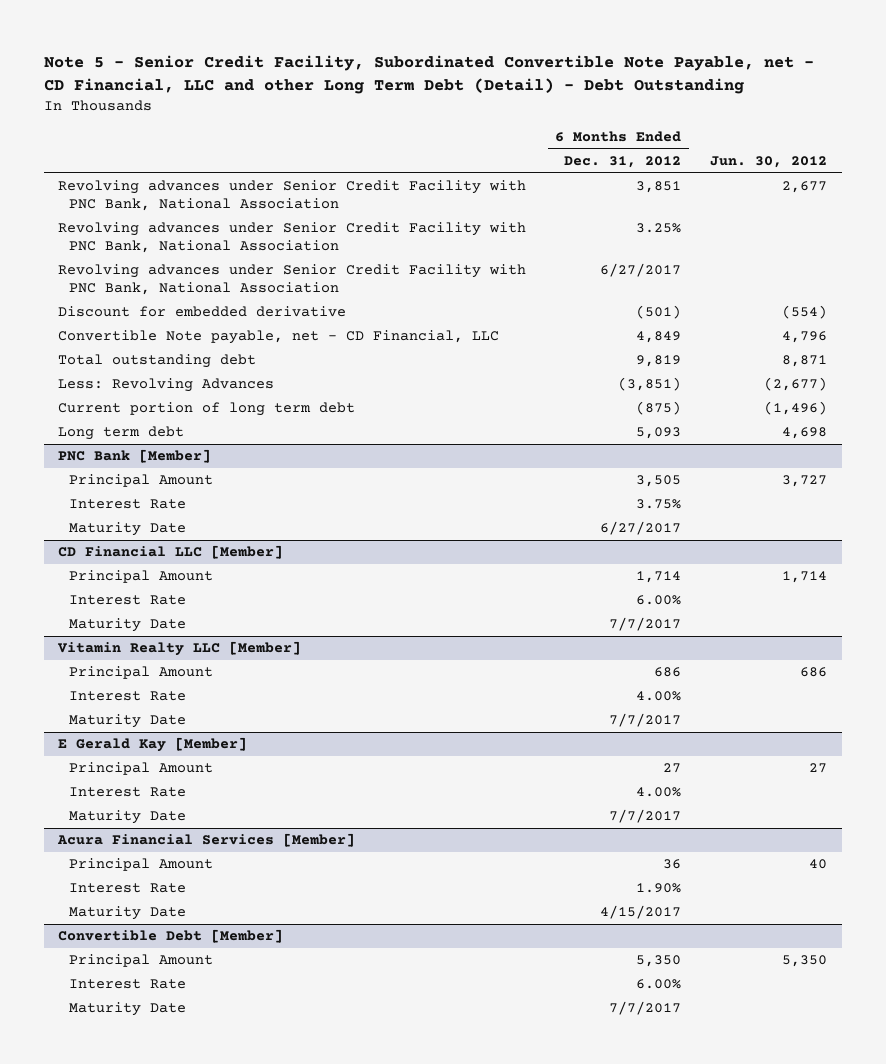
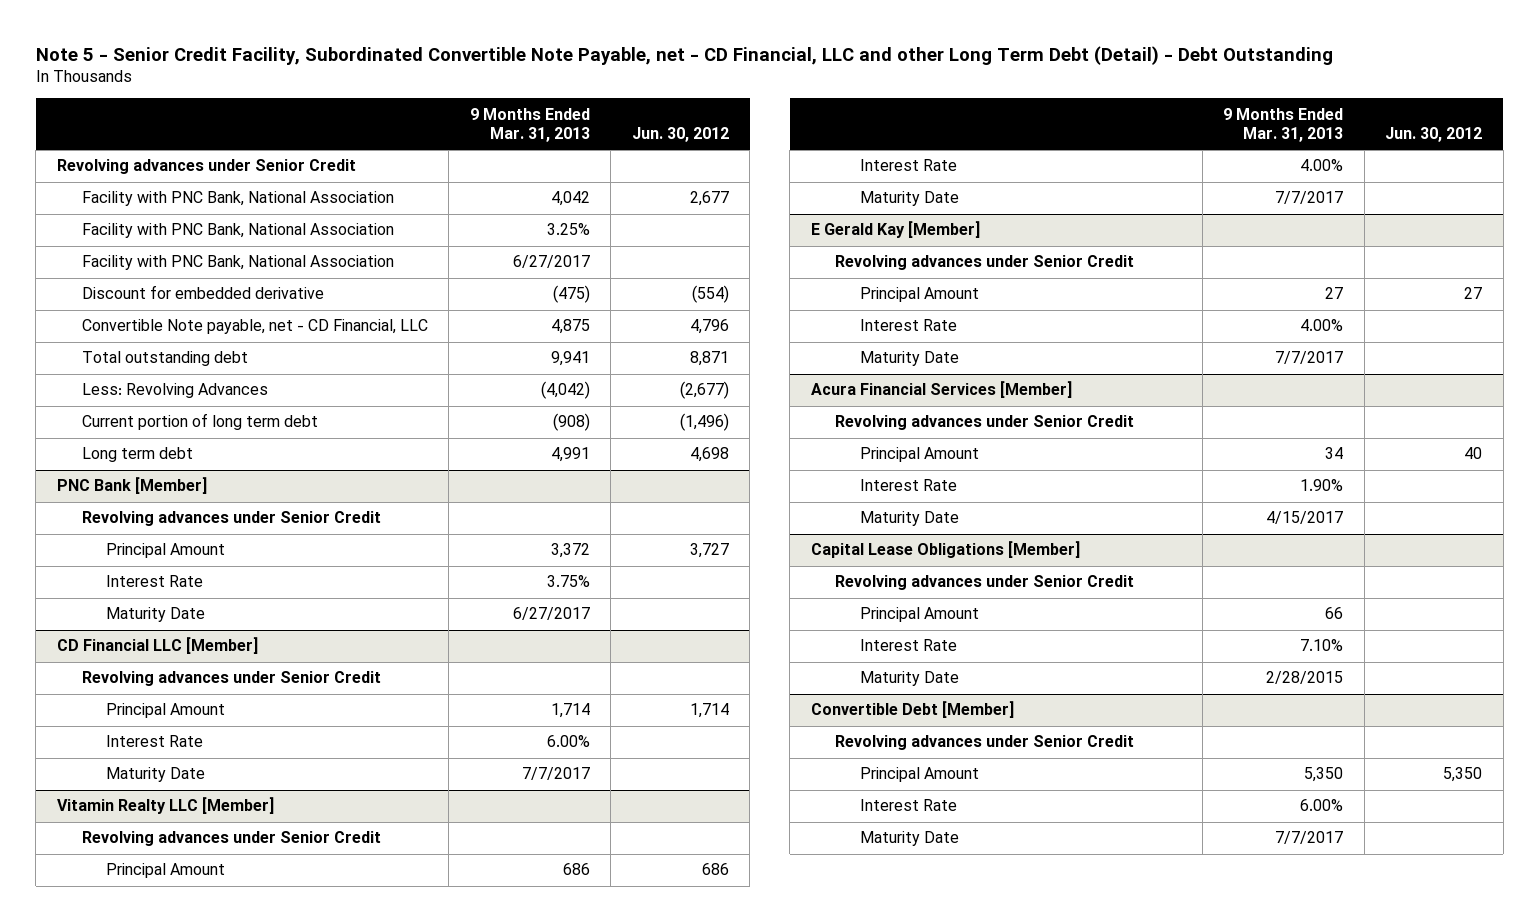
- | 6 Months Ended Dec. 31, 2012 | Jun. 30, 2012
+ | 9 Months Ended Mar. 31, 2013 | Jun. 30, 2012
- Revolving advances under Senior Credit Facility with PNC Bank, National Association | 3,851 | 2,677
- Revolving advances under Senior Credit Facility with PNC Bank, National Association | 3.25% |
- Revolving advances under Senior Credit Facility with PNC Bank, National Association | 6/27/2017 |
+ Revolving advances under Senior Credit
+ Facility with PNC Bank, National Association | 4,042 | 2,677
+ Facility with PNC Bank, National Association | 3.25% |
+ Facility with PNC Bank, National Association | 6/27/2017 |
@ PNC Bank [Member]
+ Revolving advances under Senior Credit
@ CD Financial LLC [Member]
+ Revolving advances under Senior Credit
@ Vitamin Realty LLC [Member]
+ Revolving advances under Senior Credit
@ E Gerald Kay [Member]
+ Revolving advances under Senior Credit
@ Acura Financial Services [Member]
+ Revolving advances under Senior Credit
+ Capital Lease Obligations [Member]
+ Revolving advances under Senior Credit
+ Principal Amount | 66 |
+ Interest Rate | 7.10% |
+ Maturity Date | 2/28/2015 |
@ Convertible Debt [Member]
+ Revolving advances under Senior Credit

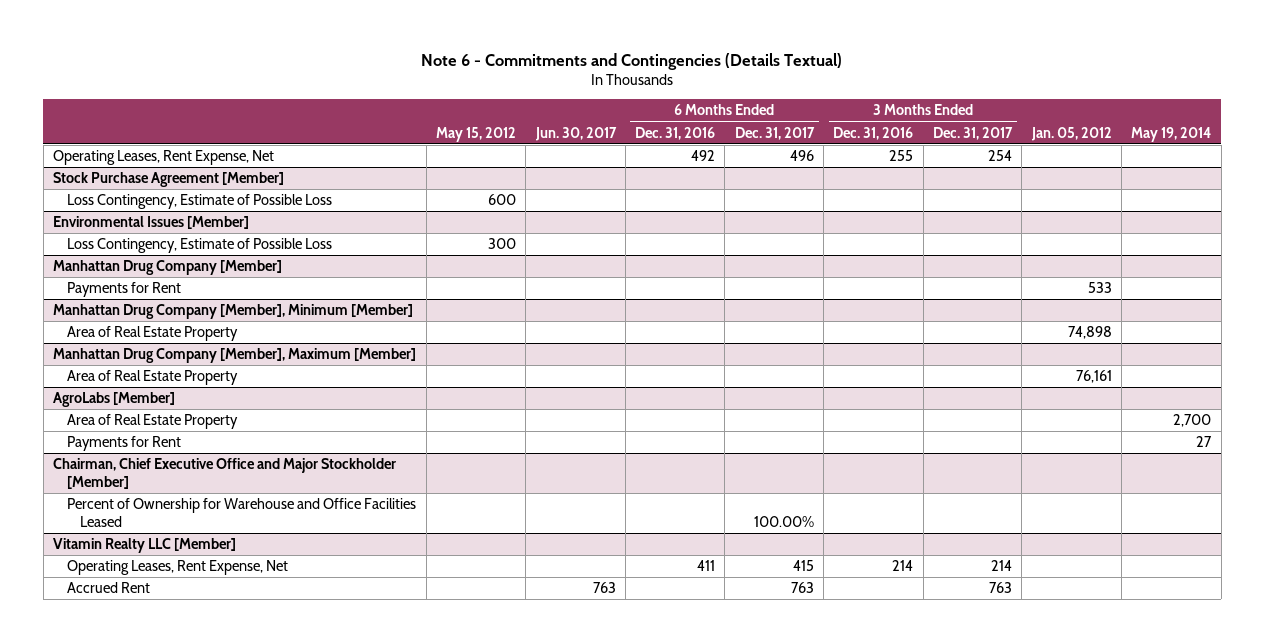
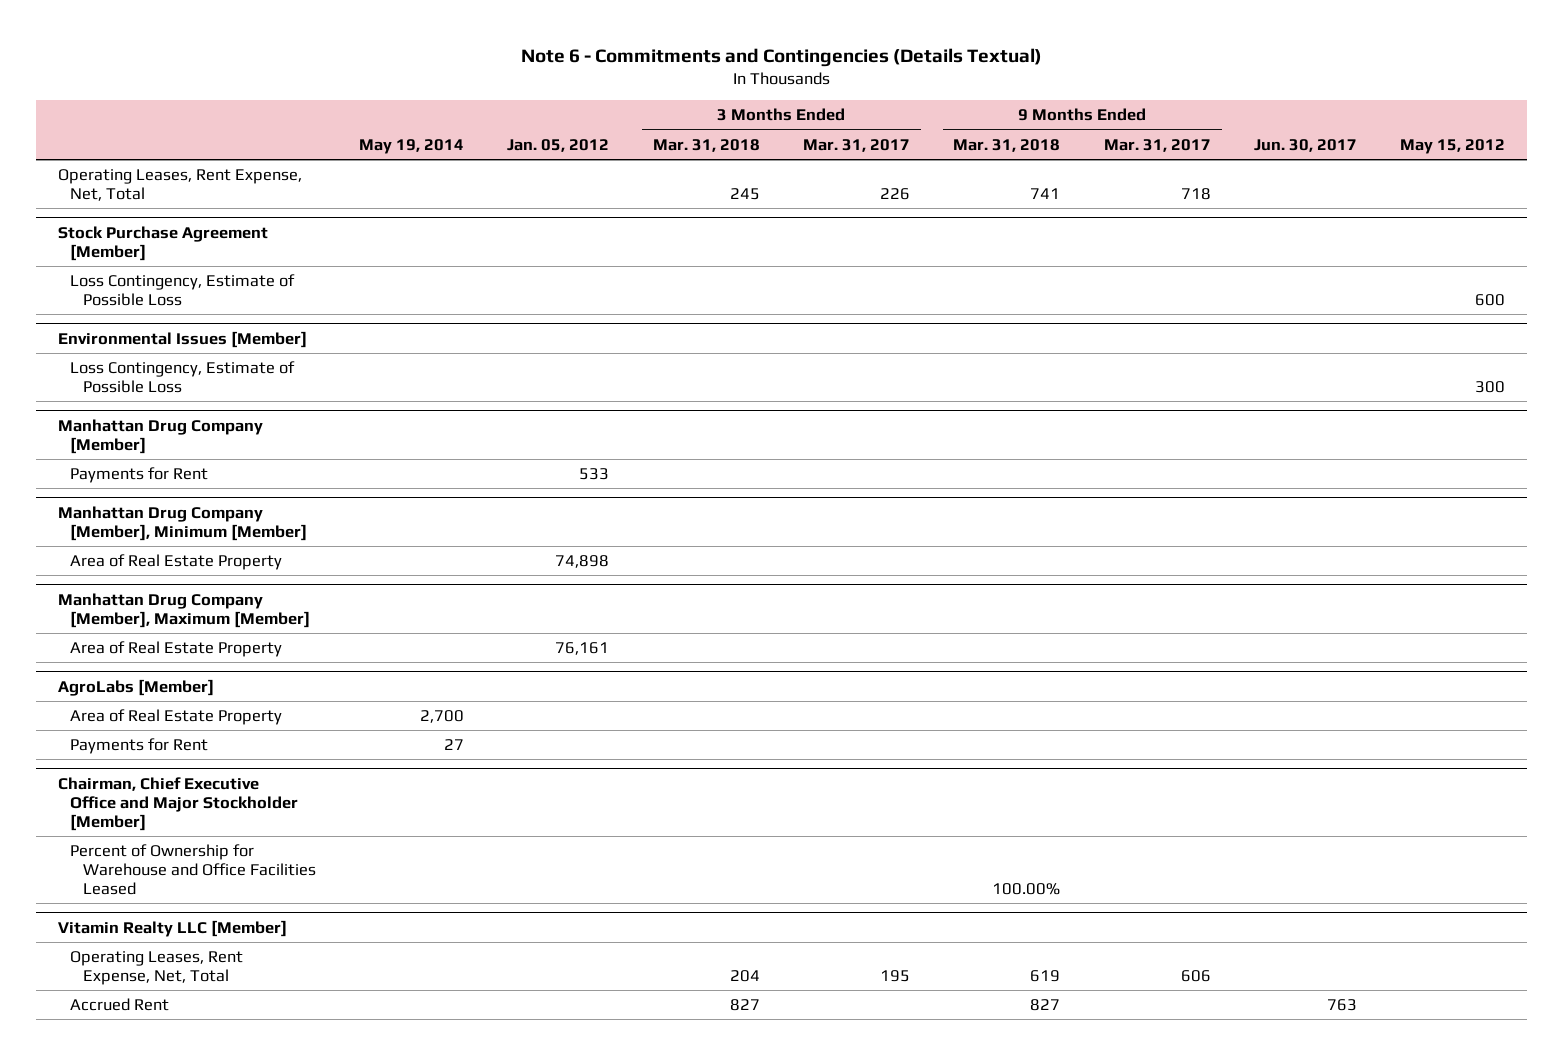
- | May 15, 2012 | Jun. 30, 2017 | 6 Months Ended Dec. 31, 2016 | 6 Months Ended Dec. 31, 2017 | 3 Months Ended Dec. 31, 2016 | 3 Months Ended Dec. 31, 2017 | Jan. 05, 2012 | May 19, 2014
+ | May 19, 2014 | Jan. 05, 2012 | 3 Months Ended Mar. 31, 2018 | 3 Months Ended Mar. 31, 2017 | 9 Months Ended Mar. 31, 2018 | 9 Months Ended Mar. 31, 2017 | Jun. 30, 2017 | May 15, 2012
- Operating Leases, Rent Expense, Net | | | 492 | 496 | 255 | 254 | |
+ Operating Leases, Rent Expense, Net, Total | | | 245 | 226 | 741 | 718 | |
@ Vitamin Realty LLC [Member]
- Operating Leases, Rent Expense, Net | | | 411 | 415 | 214 | 214 | |
+ Operating Leases, Rent Expense, Net, Total | | | 204 | 195 | 619 | 606 | |

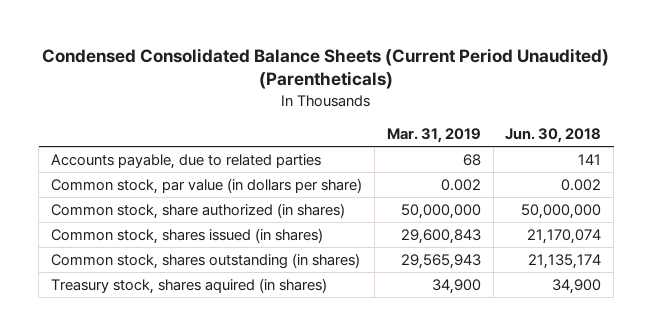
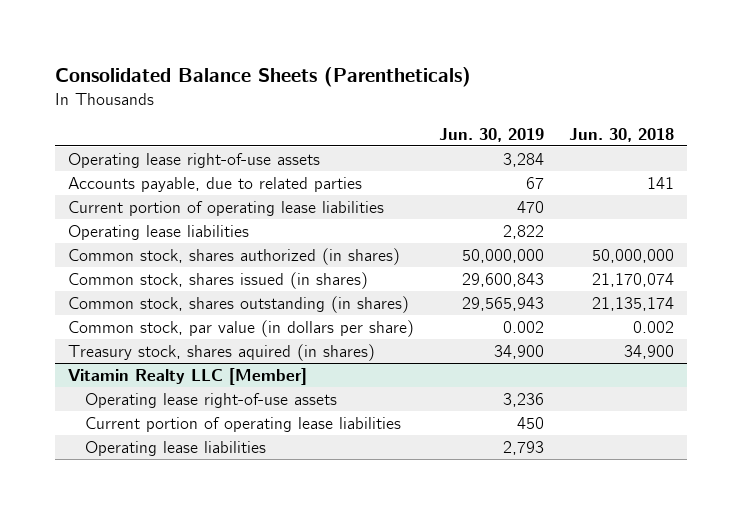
- Condensed Consolidated Balance Sheets (Current Period Unaudited) (Parentheticals)
+ Consolidated Balance Sheets (Parentheticals)
- | Mar. 31, 2019 | Jun. 30, 2018
+ | Jun. 30, 2019 | Jun. 30, 2018
+ Operating lease right-of-use assets | 3,284 |
- Common stock, share authorized (in shares) | 50,000,000 | 50,000,000
+ Current portion of operating lease liabilities | 470 |
+ Operating lease liabilities | 2,822 |
+ Common stock, shares authorized (in shares) | 50,000,000 | 50,000,000
moved down: Common stock, par value (in dollars per share) | 0.002 | 0.002
+ Vitamin Realty LLC [Member]
+ Operating lease right-of-use assets | 3,236 |
+ Current portion of operating lease liabilities | 450 |
+ Operating lease liabilities | 2,793 |

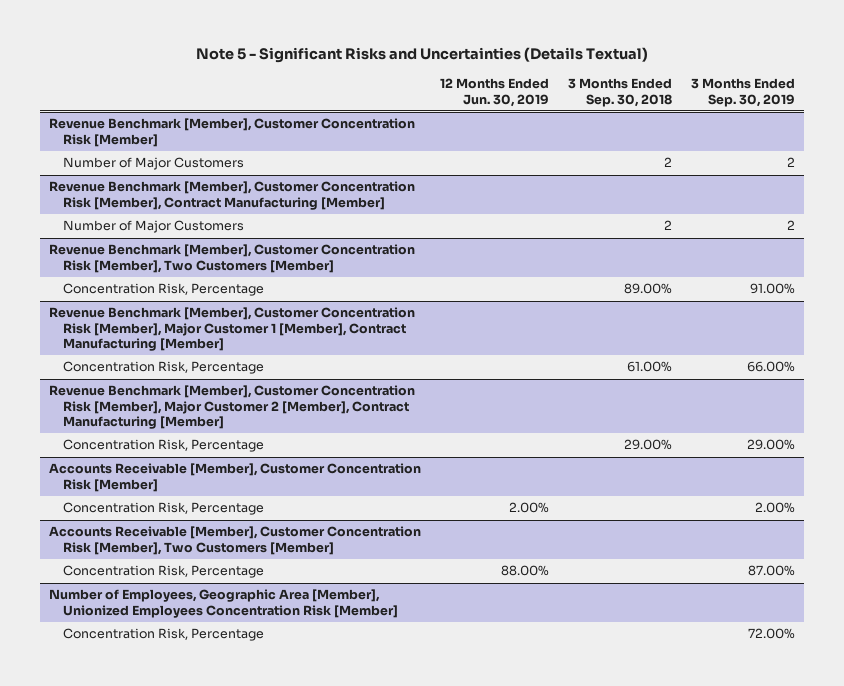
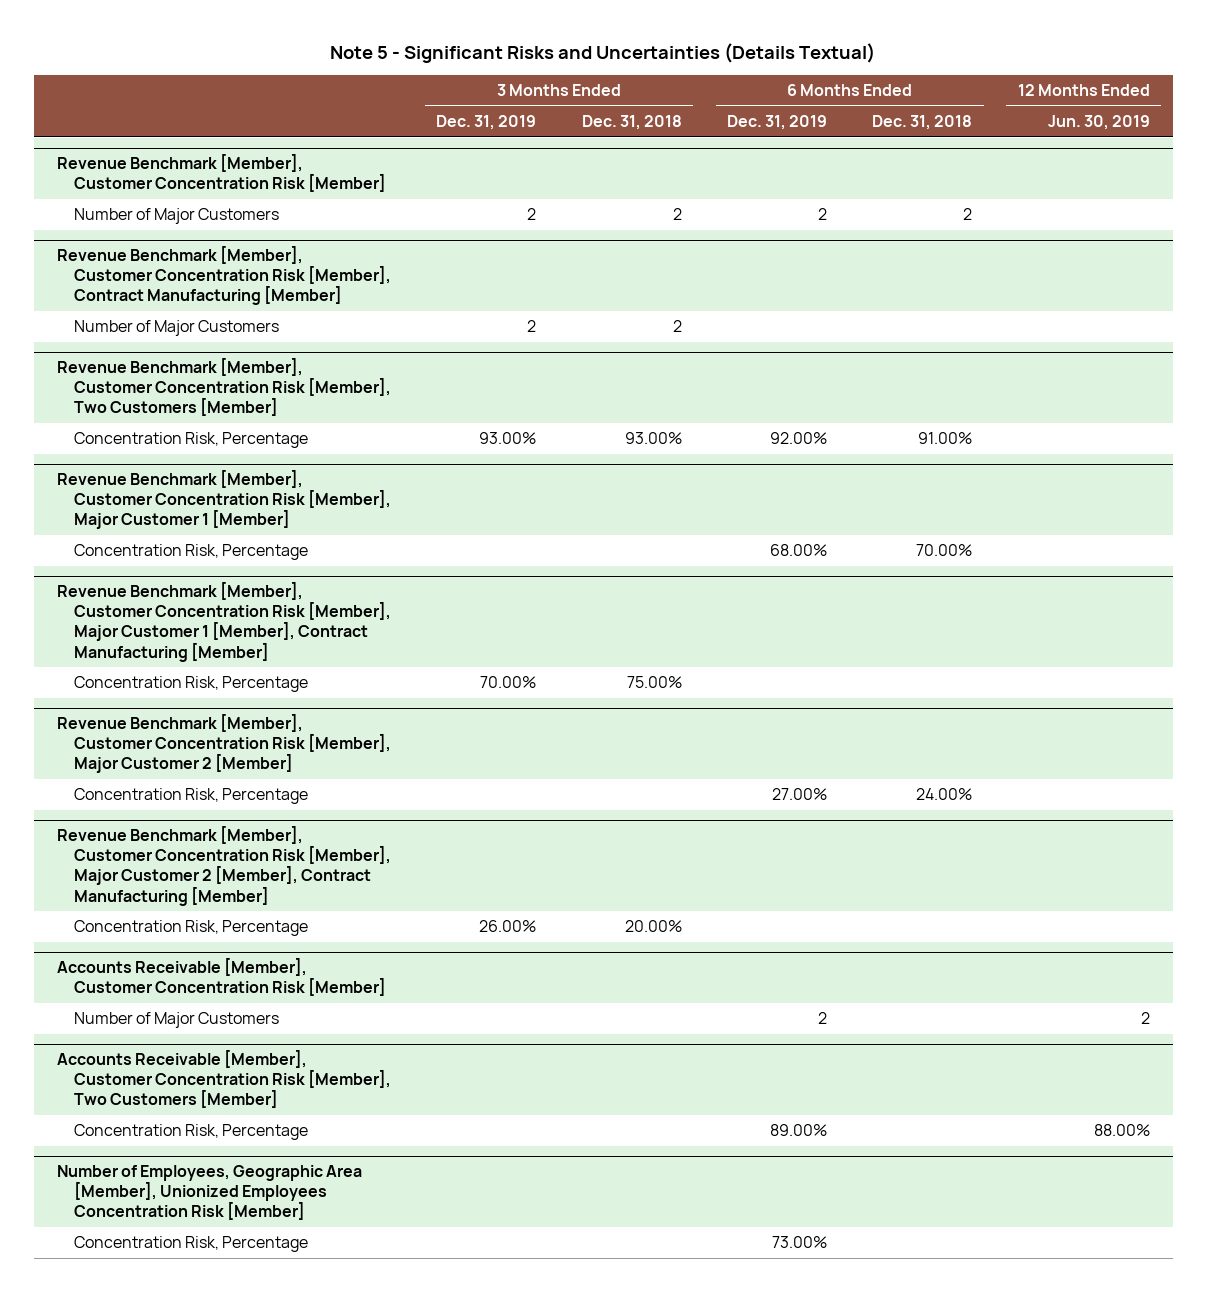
- | 12 Months Ended Jun. 30, 2019 | 3 Months Ended Sep. 30, 2018 | 3 Months Ended Sep. 30, 2019
+ | 3 Months Ended Dec. 31, 2019 | 3 Months Ended Dec. 31, 2018 | 6 Months Ended Dec. 31, 2019 | 6 Months Ended Dec. 31, 2018 | 12 Months Ended Jun. 30, 2019
+ Revenue Benchmark [Member], Customer Concentration Risk [Member], Major Customer 1 [Member]
+ Concentration Risk, Percentage | | | 68.00% | 70.00% |
+ Revenue Benchmark [Member], Customer Concentration Risk [Member], Major Customer 2 [Member]
+ Concentration Risk, Percentage | | | 27.00% | 24.00% |
@ Accounts Receivable [Member], Customer Concentration Risk [Member]
- Concentration Risk, Percentage | 2.00% | | 2.00%
+ Number of Major Customers | | | 2 | | 2

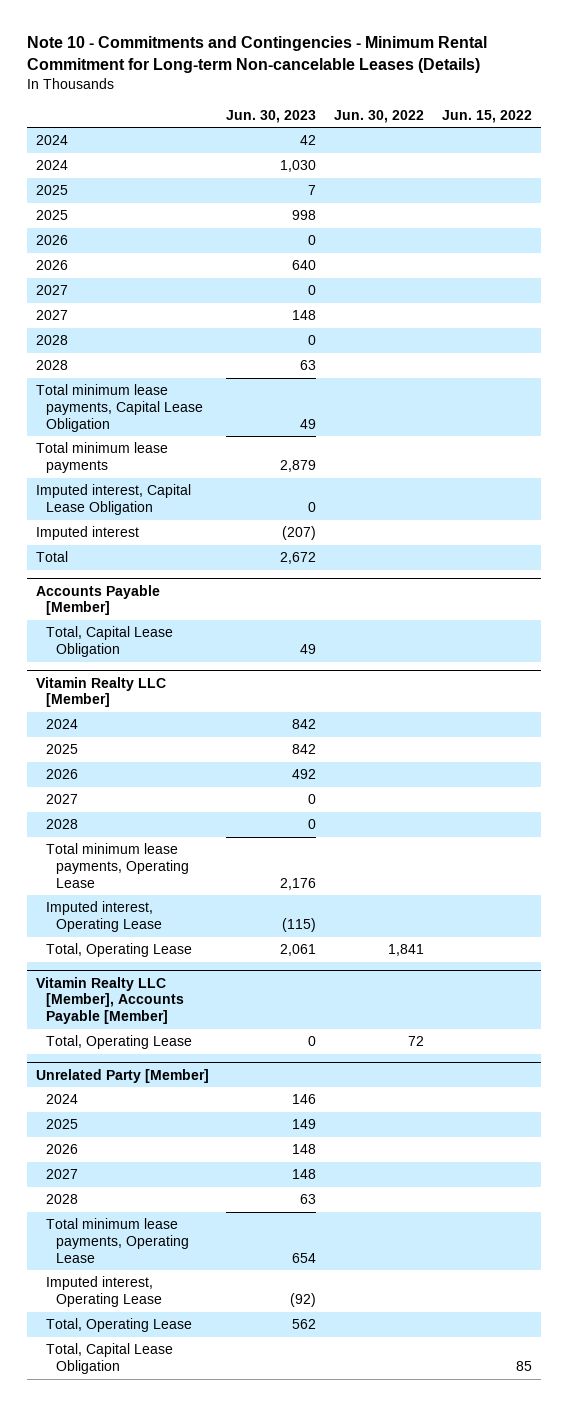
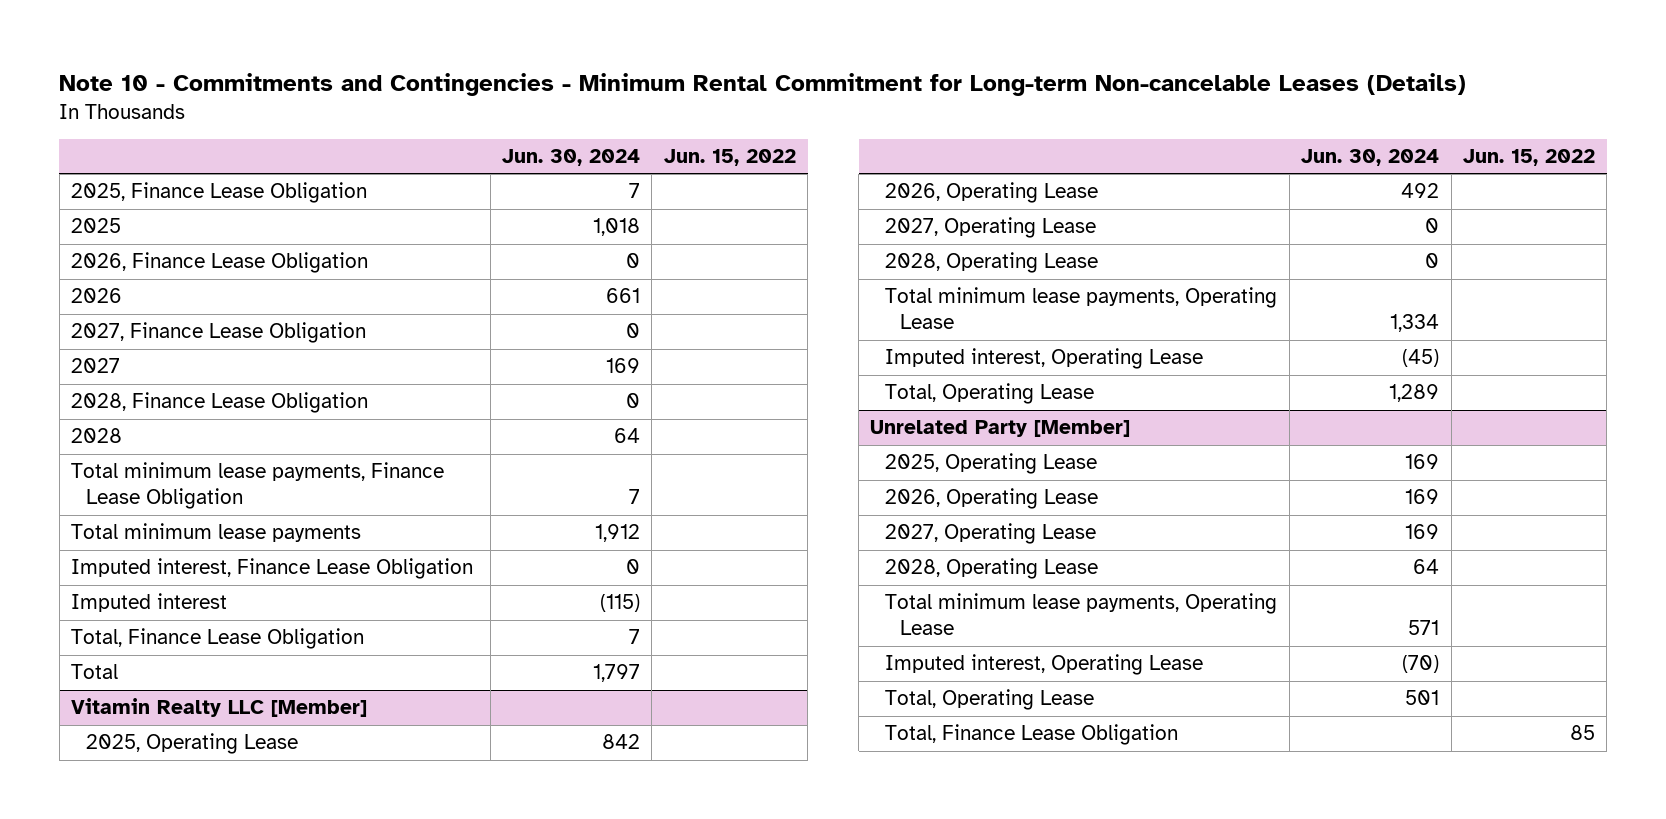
- | Jun. 30, 2023 | Jun. 30, 2022 | Jun. 15, 2022
+ | Jun. 30, 2024 | Jun. 15, 2022
- 2024 | 42 | |
- 2024 | 1,030 | |
- 2025 | 7 | |
+ 2025, Finance Lease Obligation | 7 |
- 2026 | 0 | |
+ 2026, Finance Lease Obligation | 0 |
- 2027 | 0 | |
+ 2027, Finance Lease Obligation | 0 |
- 2028 | 0 | |
+ 2028, Finance Lease Obligation | 0 |
- Total minimum lease payments, Capital Lease Obligation | 49 | |
+ Total minimum lease payments, Finance Lease Obligation | 7 |
- Imputed interest, Capital Lease Obligation | 0 | |
+ Imputed interest, Finance Lease Obligation | 0 |
+ Total, Finance Lease Obligation | 7 |
- Accounts Payable [Member]
- Total, Capital Lease Obligation | 49 | |
@ Vitamin Realty LLC [Member]
- 2024 | 842 | |
- 2025 | 842 | |
- 2026 | 492 | |
- 2027 | 0 | |
- 2028 | 0 | |
+ 2025, Operating Lease | 842 |
+ 2026, Operating Lease | 492 |
+ 2027, Operating Lease | 0 |
+ 2028, Operating Lease | 0 |
- Vitamin Realty LLC [Member], Accounts Payable [Member]
- Total, Operating Lease | 0 | 72 |
@ Unrelated Party [Member]
- 2024 | 146 | |
- 2025 | 149 | |
- 2026 | 148 | |
- 2027 | 148 | |
- 2028 | 63 | |
+ 2025, Operating Lease | 169 |
+ 2026, Operating Lease | 169 |
+ 2027, Operating Lease | 169 |
+ 2028, Operating Lease | 64 |
- Total, Capital Lease Obligation | | | 85
+ Total, Finance Lease Obligation | | 85

